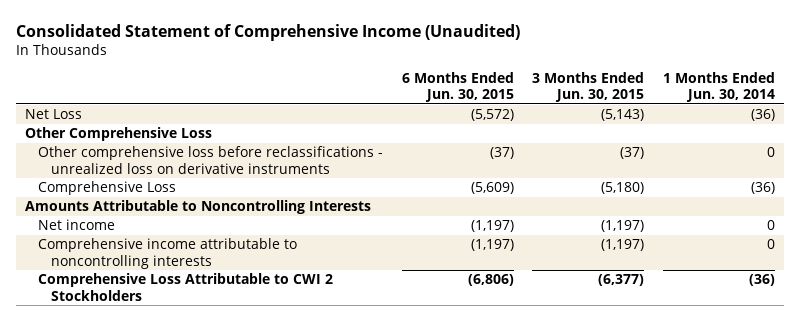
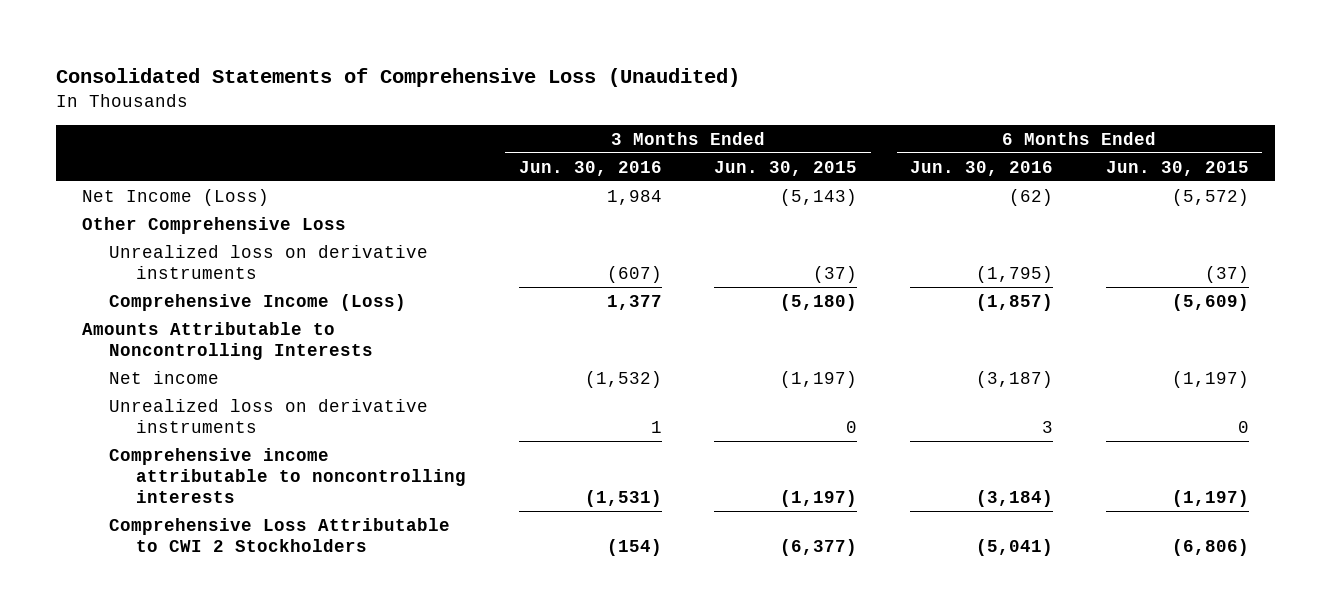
- Consolidated Statement of Comprehensive Income (Unaudited)
+ Consolidated Statements of Comprehensive Loss (Unaudited)
- | 6 Months Ended Jun. 30, 2015 | 3 Months Ended Jun. 30, 2015 | 1 Months Ended Jun. 30, 2014
+ | 3 Months Ended Jun. 30, 2016 | 3 Months Ended Jun. 30, 2015 | 6 Months Ended Jun. 30, 2016 | 6 Months Ended Jun. 30, 2015
- Net Loss | (5,572) | (5,143) | (36)
+ Net Income (Loss) | 1,984 | (5,143) | (62) | (5,572)
- Other comprehensive loss before reclassifications - unrealized loss on derivative instruments | (37) | (37) | 0
- Comprehensive Loss | (5,609) | (5,180) | (36)
+ Unrealized loss on derivative instruments | (607) | (37) | (1,795) | (37)
+ Comprehensive Income (Loss) | 1,377 | (5,180) | (1,857) | (5,609)
+ Unrealized loss on derivative instruments | 1 | 0 | 3 | 0

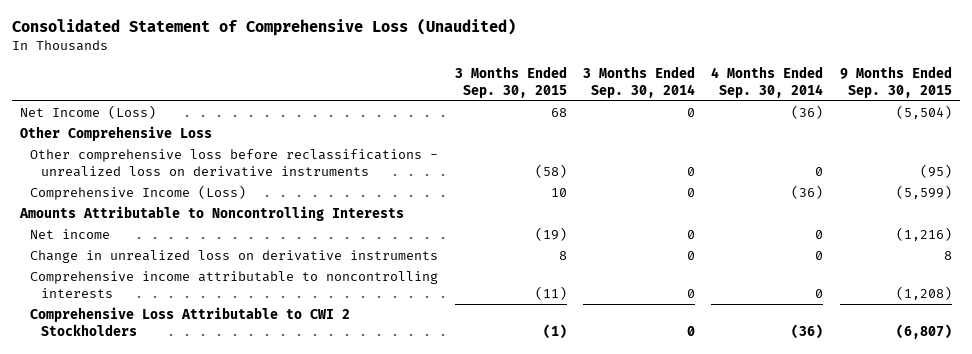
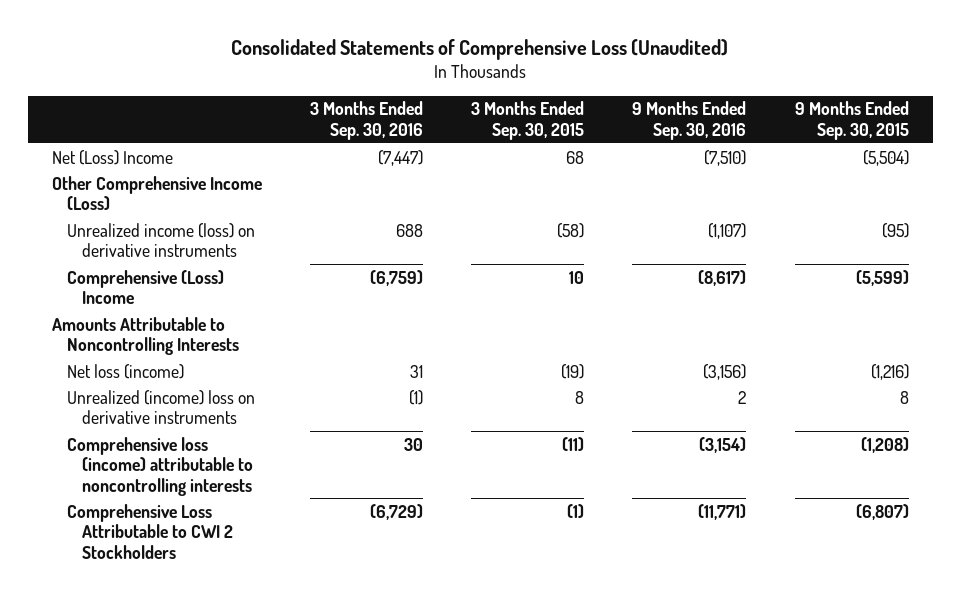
- Consolidated Statement of Comprehensive Loss (Unaudited)
+ Consolidated Statements of Comprehensive Loss (Unaudited)
- | 3 Months Ended Sep. 30, 2015 | 3 Months Ended Sep. 30, 2014 | 4 Months Ended Sep. 30, 2014 | 9 Months Ended Sep. 30, 2015
+ | 3 Months Ended Sep. 30, 2016 | 3 Months Ended Sep. 30, 2015 | 9 Months Ended Sep. 30, 2016 | 9 Months Ended Sep. 30, 2015
- Net Income (Loss) | 68 | 0 | (36) | (5,504)
- Other Comprehensive Loss
- Other comprehensive loss before reclassifications - unrealized loss on derivative instruments | (58) | 0 | 0 | (95)
- Comprehensive Income (Loss) | 10 | 0 | (36) | (5,599)
+ Net (Loss) Income | (7,447) | 68 | (7,510) | (5,504)
+ Other Comprehensive Income (Loss)
+ Unrealized income (loss) on derivative instruments | 688 | (58) | (1,107) | (95)
+ Comprehensive (Loss) Income | (6,759) | 10 | (8,617) | (5,599)
- Net income | (19) | 0 | 0 | (1,216)
- Change in unrealized loss on derivative instruments | 8 | 0 | 0 | 8
- Comprehensive income attributable to noncontrolling interests | (11) | 0 | 0 | (1,208)
+ Net loss (income) | 31 | (19) | (3,156) | (1,216)
+ Unrealized (income) loss on derivative instruments | (1) | 8 | 2 | 8
+ Comprehensive loss (income) attributable to noncontrolling interests | 30 | (11) | (3,154) | (1,208)

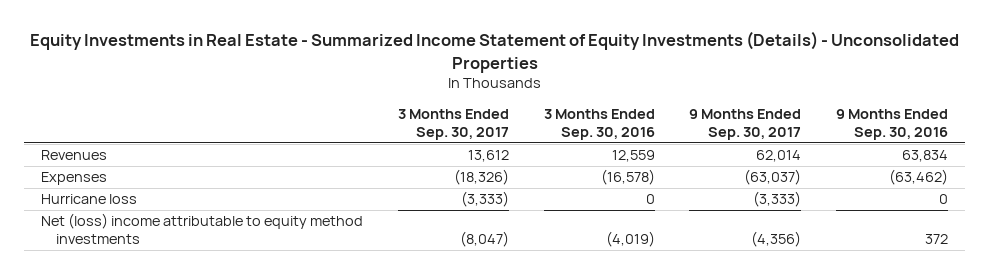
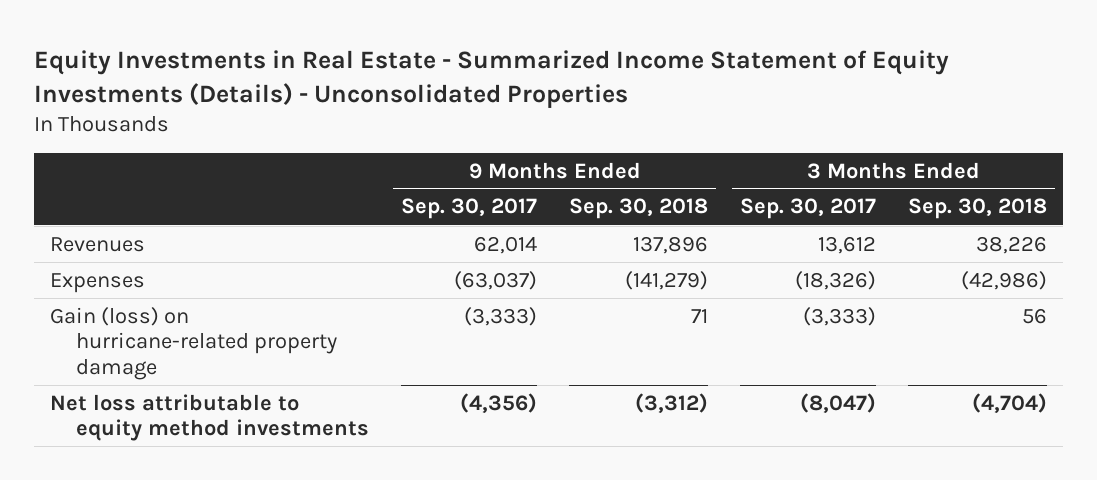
- | 3 Months Ended Sep. 30, 2017 | 3 Months Ended Sep. 30, 2016 | 9 Months Ended Sep. 30, 2017 | 9 Months Ended Sep. 30, 2016
+ | 9 Months Ended Sep. 30, 2017 | 9 Months Ended Sep. 30, 2018 | 3 Months Ended Sep. 30, 2017 | 3 Months Ended Sep. 30, 2018
- Hurricane loss | (3,333) | 0 | (3,333) | 0
- Net (loss) income attributable to equity method investments | (8,047) | (4,019) | (4,356) | 372
+ Gain (loss) on hurricane-related property damage | (3,333) | 71 | (3,333) | 56
+ Net loss attributable to equity method investments | (4,356) | (3,312) | (8,047) | (4,704)

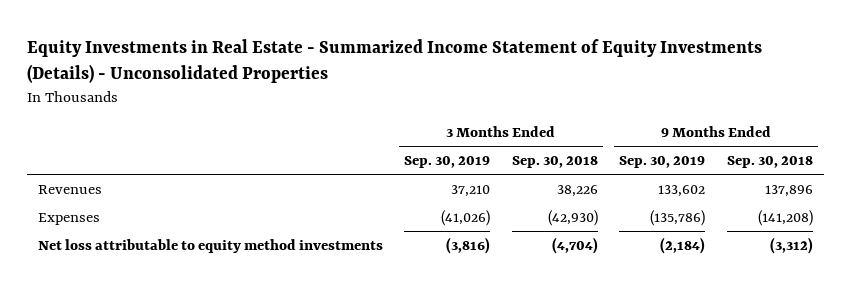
- | 9 Months Ended Sep. 30, 2017 | 9 Months Ended Sep. 30, 2018 | 3 Months Ended Sep. 30, 2017 | 3 Months Ended Sep. 30, 2018
+ | 3 Months Ended Sep. 30, 2019 | 3 Months Ended Sep. 30, 2018 | 9 Months Ended Sep. 30, 2019 | 9 Months Ended Sep. 30, 2018
- Expenses | (63,037) | (141,279) | (18,326) | (42,986)
- Gain (loss) on hurricane-related property damage | (3,333) | 71 | (3,333) | 56
+ Expenses | (41,026) | (42,930) | (135,786) | (141,208)

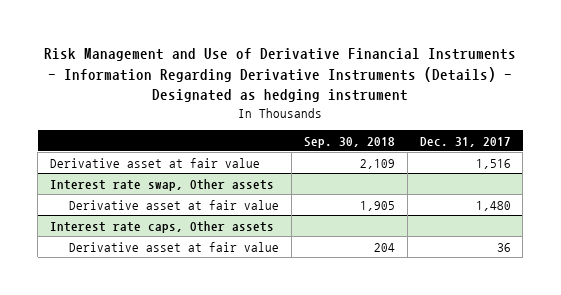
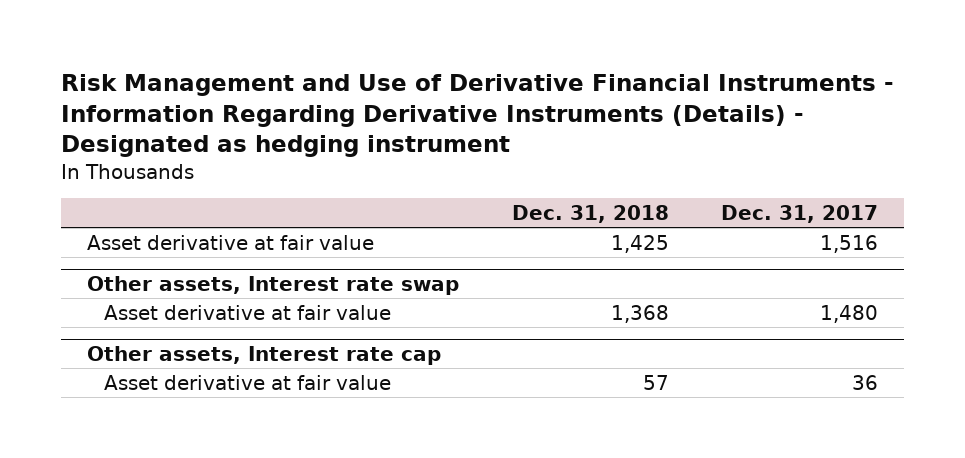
- | Sep. 30, 2018 | Dec. 31, 2017
+ | Dec. 31, 2018 | Dec. 31, 2017
- Derivative asset at fair value | 2,109 | 1,516
- Interest rate swap, Other assets
- Derivative asset at fair value | 1,905 | 1,480
- Interest rate caps, Other assets
- Derivative asset at fair value | 204 | 36
+ Asset derivative at fair value | 1,425 | 1,516
+ Other assets, Interest rate swap
+ Asset derivative at fair value | 1,368 | 1,480
+ Other assets, Interest rate cap
+ Asset derivative at fair value | 57 | 36

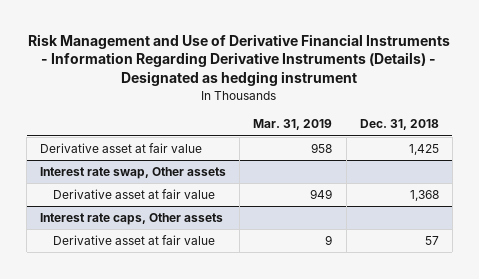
- | Dec. 31, 2018 | Dec. 31, 2017
+ | Mar. 31, 2019 | Dec. 31, 2018
- Asset derivative at fair value | 1,425 | 1,516
- Other assets, Interest rate swap
- Asset derivative at fair value | 1,368 | 1,480
- Other assets, Interest rate cap
- Asset derivative at fair value | 57 | 36
+ Derivative asset at fair value | 958 | 1,425
+ Interest rate swap, Other assets
+ Derivative asset at fair value | 949 | 1,368
+ Interest rate caps, Other assets
+ Derivative asset at fair value | 9 | 57

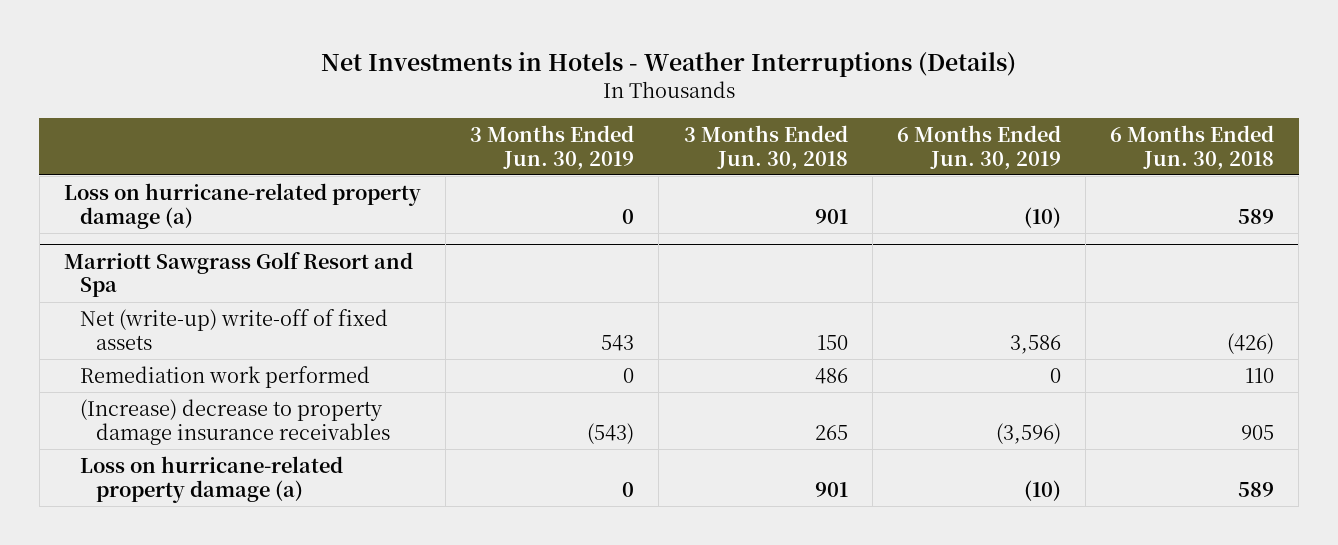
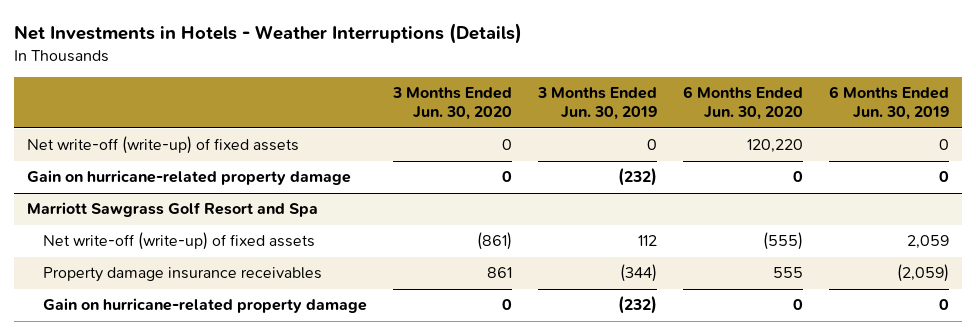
- | 3 Months Ended Jun. 30, 2019 | 3 Months Ended Jun. 30, 2018 | 6 Months Ended Jun. 30, 2019 | 6 Months Ended Jun. 30, 2018
+ | 3 Months Ended Jun. 30, 2020 | 3 Months Ended Jun. 30, 2019 | 6 Months Ended Jun. 30, 2020 | 6 Months Ended Jun. 30, 2019
- Loss on hurricane-related property damage (a) | 0 | 901 | (10) | 589
+ Net write-off (write-up) of fixed assets | 0 | 0 | 120,220 | 0
+ Gain on hurricane-related property damage | 0 | (232) | 0 | 0
@ Marriott Sawgrass Golf Resort and Spa
- Net (write-up) write-off of fixed assets | 543 | 150 | 3,586 | (426)
- Remediation work performed | 0 | 486 | 0 | 110
- (Increase) decrease to property damage insurance receivables | (543) | 265 | (3,596) | 905
- Loss on hurricane-related property damage (a) | 0 | 901 | (10) | 589
+ Net write-off (write-up) of fixed assets | (861) | 112 | (555) | 2,059
+ Property damage insurance receivables | 861 | (344) | 555 | (2,059)
+ Gain on hurricane-related property damage | 0 | (232) | 0 | 0

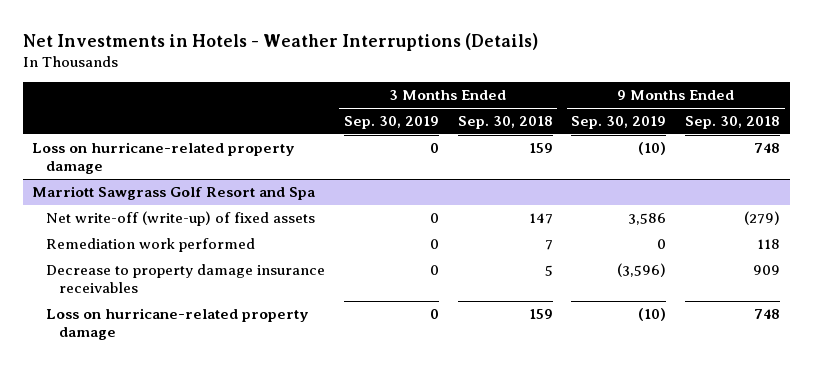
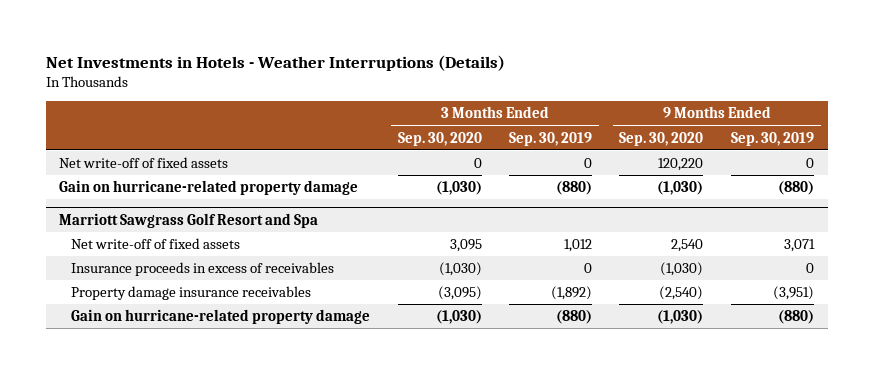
- | 3 Months Ended Sep. 30, 2019 | 3 Months Ended Sep. 30, 2018 | 9 Months Ended Sep. 30, 2019 | 9 Months Ended Sep. 30, 2018
+ | 3 Months Ended Sep. 30, 2020 | 3 Months Ended Sep. 30, 2019 | 9 Months Ended Sep. 30, 2020 | 9 Months Ended Sep. 30, 2019
- Loss on hurricane-related property damage | 0 | 159 | (10) | 748
+ Net write-off of fixed assets | 0 | 0 | 120,220 | 0
+ Gain on hurricane-related property damage | (1,030) | (880) | (1,030) | (880)
@ Marriott Sawgrass Golf Resort and Spa
- Net write-off (write-up) of fixed assets | 0 | 147 | 3,586 | (279)
- Remediation work performed | 0 | 7 | 0 | 118
- Decrease to property damage insurance receivables | 0 | 5 | (3,596) | 909
- Loss on hurricane-related property damage | 0 | 159 | (10) | 748
+ Net write-off of fixed assets | 3,095 | 1,012 | 2,540 | 3,071
+ Insurance proceeds in excess of receivables | (1,030) | 0 | (1,030) | 0
+ Property damage insurance receivables | (3,095) | (1,892) | (2,540) | (3,951)
+ Gain on hurricane-related property damage | (1,030) | (880) | (1,030) | (880)

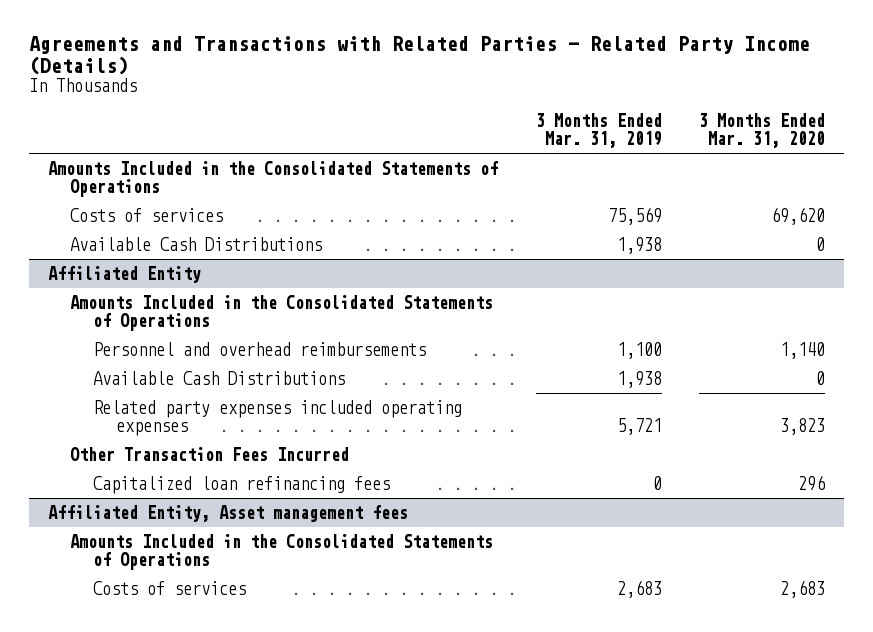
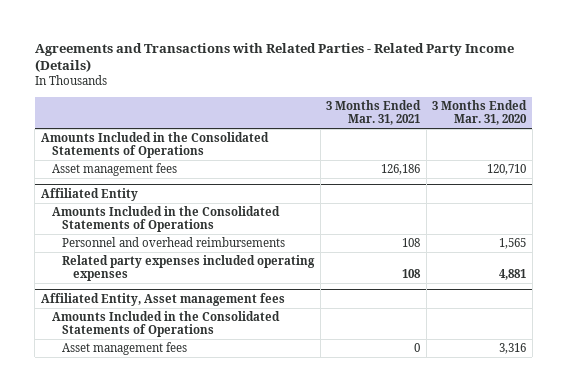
- | 3 Months Ended Mar. 31, 2019 | 3 Months Ended Mar. 31, 2020
+ | 3 Months Ended Mar. 31, 2021 | 3 Months Ended Mar. 31, 2020
- Costs of services | 75,569 | 69,620
- Available Cash Distributions | 1,938 | 0
+ Asset management fees | 126,186 | 120,710
@ Affiliated Entity
- Personnel and overhead reimbursements | 1,100 | 1,140
- Available Cash Distributions | 1,938 | 0
- Related party expenses included operating expenses | 5,721 | 3,823
- Other Transaction Fees Incurred
- Capitalized loan refinancing fees | 0 | 296
+ Personnel and overhead reimbursements | 108 | 1,565
+ Related party expenses included operating expenses | 108 | 4,881
@ Affiliated Entity, Asset management fees
- Costs of services | 2,683 | 2,683
+ Asset management fees | 0 | 3,316

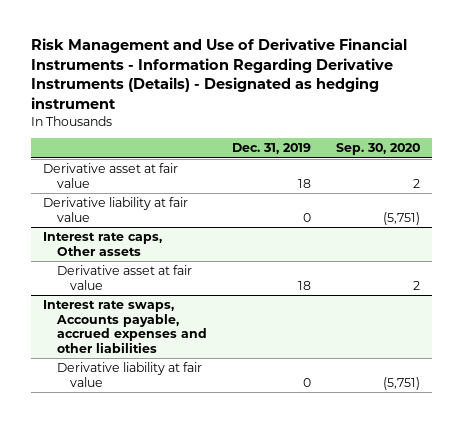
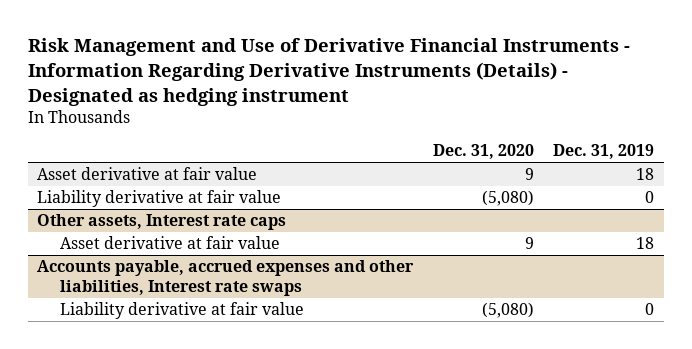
- | Dec. 31, 2019 | Sep. 30, 2020
+ | Dec. 31, 2020 | Dec. 31, 2019
- Derivative asset at fair value | 18 | 2
- Derivative liability at fair value | 0 | (5,751)
- Interest rate caps, Other assets
- Derivative asset at fair value | 18 | 2
- Interest rate swaps, Accounts payable, accrued expenses and other liabilities
- Derivative liability at fair value | 0 | (5,751)
+ Asset derivative at fair value | 9 | 18
+ Liability derivative at fair value | (5,080) | 0
+ Other assets, Interest rate caps
+ Asset derivative at fair value | 9 | 18
+ Accounts payable, accrued expenses and other liabilities, Interest rate swaps
+ Liability derivative at fair value | (5,080) | 0

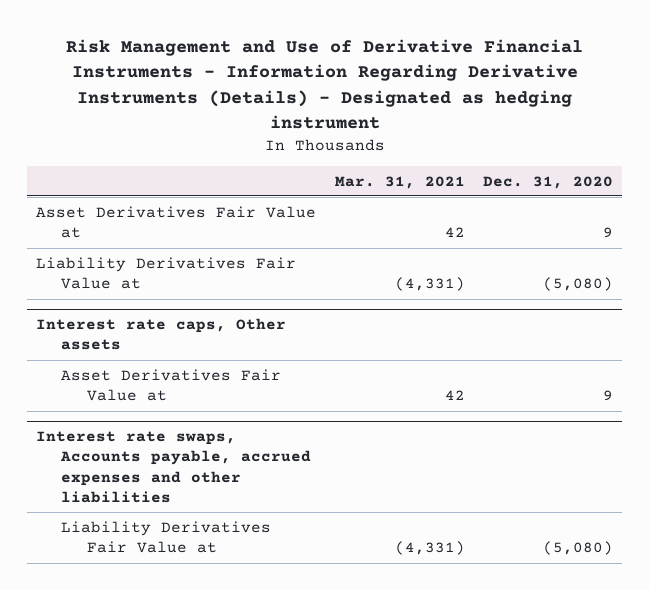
- | Dec. 31, 2020 | Dec. 31, 2019
+ | Mar. 31, 2021 | Dec. 31, 2020
- Asset derivative at fair value | 9 | 18
- Liability derivative at fair value | (5,080) | 0
- Other assets, Interest rate caps
- Asset derivative at fair value | 9 | 18
- Accounts payable, accrued expenses and other liabilities, Interest rate swaps
- Liability derivative at fair value | (5,080) | 0
+ Asset Derivatives Fair Value at | 42 | 9
+ Liability Derivatives Fair Value at | (4,331) | (5,080)
+ Interest rate caps, Other assets
+ Asset Derivatives Fair Value at | 42 | 9
+ Interest rate swaps, Accounts payable, accrued expenses and other liabilities
+ Liability Derivatives Fair Value at | (4,331) | (5,080)

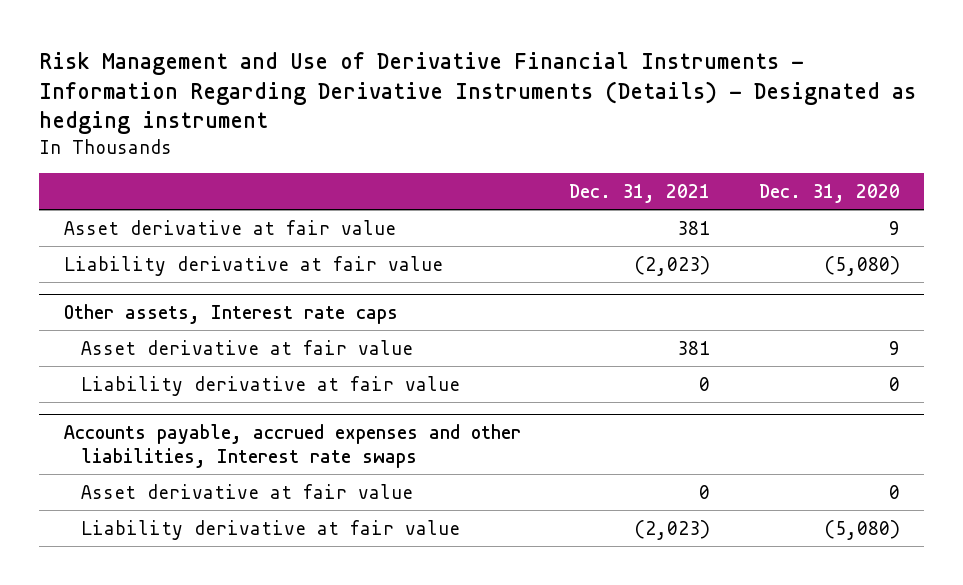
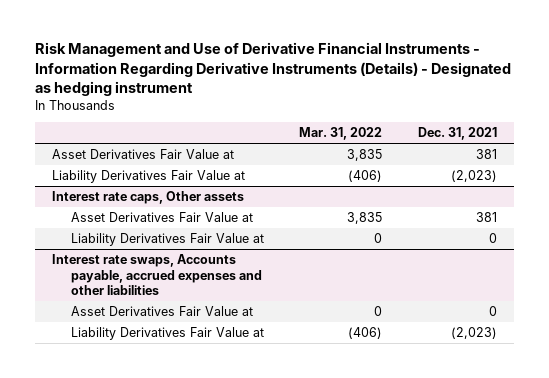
- | Dec. 31, 2021 | Dec. 31, 2020
+ | Mar. 31, 2022 | Dec. 31, 2021
- Asset derivative at fair value | 381 | 9
- Liability derivative at fair value | (2,023) | (5,080)
- Other assets, Interest rate caps
- Asset derivative at fair value | 381 | 9
- Liability derivative at fair value | 0 | 0
- Accounts payable, accrued expenses and other liabilities, Interest rate swaps
- Asset derivative at fair value | 0 | 0
- Liability derivative at fair value | (2,023) | (5,080)
+ Asset Derivatives Fair Value at | 3,835 | 381
+ Liability Derivatives Fair Value at | (406) | (2,023)
+ Interest rate caps, Other assets
+ Asset Derivatives Fair Value at | 3,835 | 381
+ Liability Derivatives Fair Value at | 0 | 0
+ Interest rate swaps, Accounts payable, accrued expenses and other liabilities
+ Asset Derivatives Fair Value at | 0 | 0
+ Liability Derivatives Fair Value at | (406) | (2,023)

